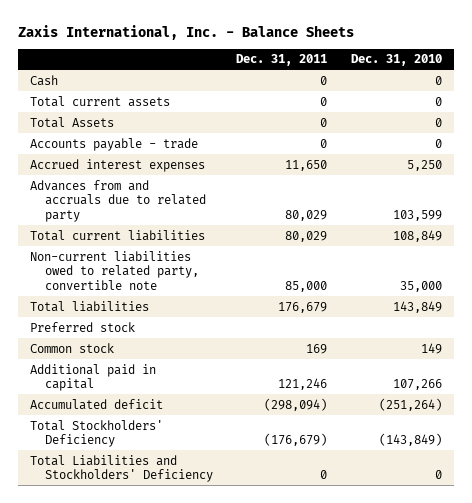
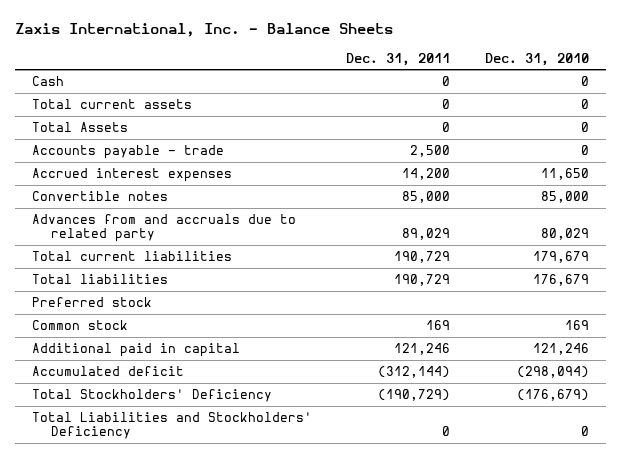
- Accounts payable - trade | 0 | 0
- Accrued interest expenses | 11,650 | 5,250
- Advances from and accruals due to related party | 80,029 | 103,599
- Total current liabilities | 80,029 | 108,849
- Non-current liabilities owed to related party, convertible note | 85,000 | 35,000
- Total liabilities | 176,679 | 143,849
+ Accounts payable - trade | 2,500 | 0
+ Accrued interest expenses | 14,200 | 11,650
+ Convertible notes | 85,000 | 85,000
+ Advances from and accruals due to related party | 89,029 | 80,029
+ Total current liabilities | 190,729 | 179,679
+ Total liabilities | 190,729 | 176,679
- Common stock | 169 | 149
- Additional paid in capital | 121,246 | 107,266
- Accumulated deficit | (298,094) | (251,264)
- Total Stockholders' Deficiency | (176,679) | (143,849)
+ Common stock | 169 | 169
+ Additional paid in capital | 121,246 | 121,246
+ Accumulated deficit | (312,144) | (298,094)
+ Total Stockholders' Deficiency | (190,729) | (176,679)

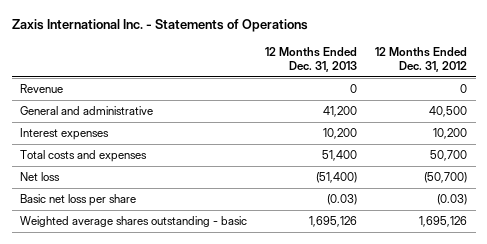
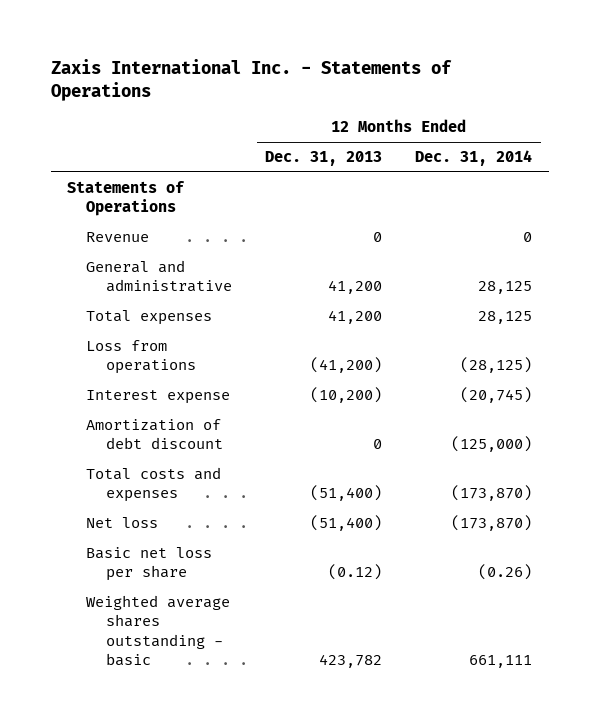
- | 12 Months Ended Dec. 31, 2013 | 12 Months Ended Dec. 31, 2012
+ | 12 Months Ended Dec. 31, 2013 | 12 Months Ended Dec. 31, 2014
+ Statements of Operations
- Interest expenses | 10,200 | 10,200
- Total costs and expenses | 51,400 | 50,700
+ Total expenses | 41,200 | 28,125
+ Loss from operations | (41,200) | (28,125)
+ Interest expense | (10,200) | (20,745)
+ Amortization of debt discount | 0 | (125,000)
+ Total costs and expenses | (51,400) | (173,870)
- Basic net loss per share | (0.03) | (0.03)
- Weighted average shares outstanding - basic | 1,695,126 | 1,695,126
+ Basic net loss per share | (0.12) | (0.26)
+ Weighted average shares outstanding - basic | 423,782 | 661,111

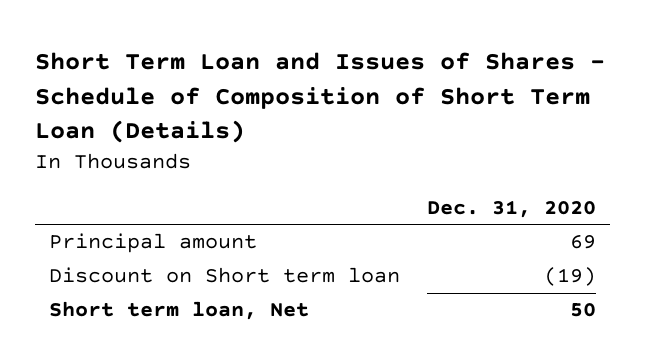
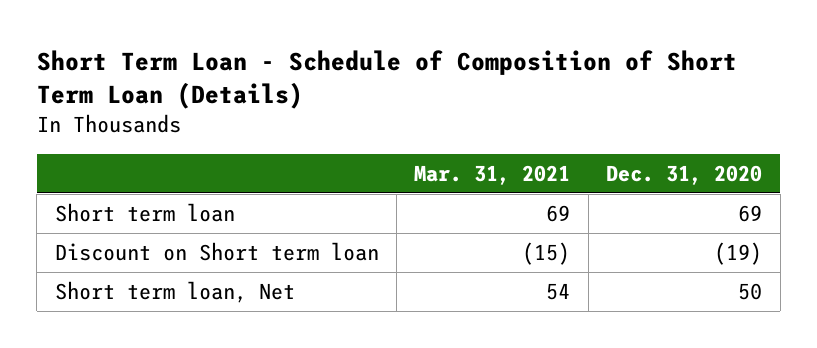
- Short Term Loan and Issues of Shares - Schedule of Composition of Short Term Loan (Details)
+ Short Term Loan - Schedule of Composition of Short Term Loan (Details)
- | Dec. 31, 2020
+ | Mar. 31, 2021 | Dec. 31, 2020
- Principal amount | 69
+ Short term loan | 69 | 69

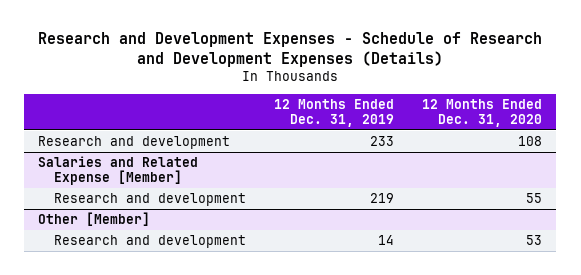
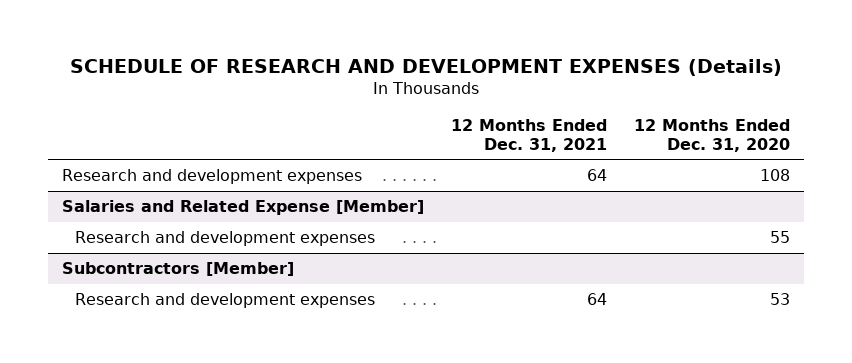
- Research and Development Expenses - Schedule of Research and Development Expenses (Details)
+ SCHEDULE OF RESEARCH AND DEVELOPMENT EXPENSES (Details)
- | 12 Months Ended Dec. 31, 2019 | 12 Months Ended Dec. 31, 2020
+ | 12 Months Ended Dec. 31, 2021 | 12 Months Ended Dec. 31, 2020
- Research and development | 233 | 108
+ Research and development expenses | 64 | 108
@ Salaries and Related Expense [Member]
- Research and development | 219 | 55
- Other [Member]
- Research and development | 14 | 53
@ Salaries and Related Expense [Member]
+ Research and development expenses | | 55
+ Subcontractors [Member]
+ Research and development expenses | 64 | 53

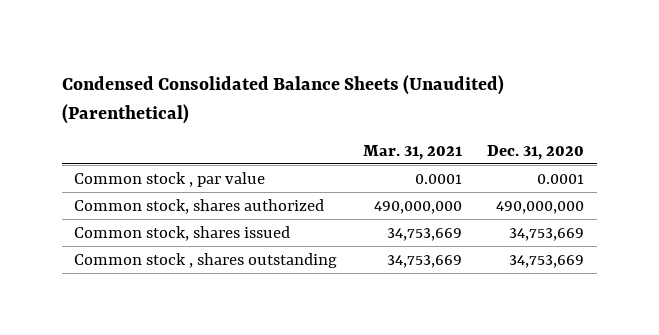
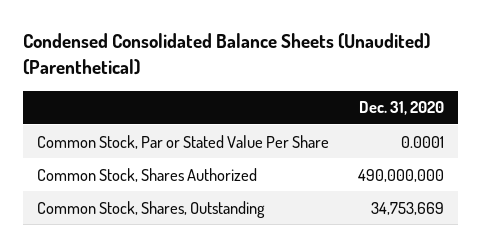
- | Mar. 31, 2021 | Dec. 31, 2020
+ | Dec. 31, 2020
- Common stock , par value | 0.0001 | 0.0001
- Common stock, shares authorized | 490,000,000 | 490,000,000
- Common stock, shares issued | 34,753,669 | 34,753,669
- Common stock , shares outstanding | 34,753,669 | 34,753,669
+ Common Stock, Par or Stated Value Per Share | 0.0001
+ Common Stock, Shares Authorized | 490,000,000
+ Common Stock, Shares, Outstanding | 34,753,669

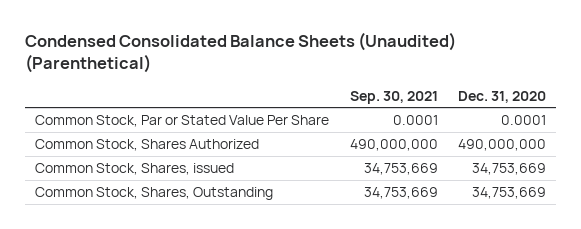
- | Dec. 31, 2020
+ | Sep. 30, 2021 | Dec. 31, 2020
+ Common Stock, Shares, issued | 34,753,669 | 34,753,669

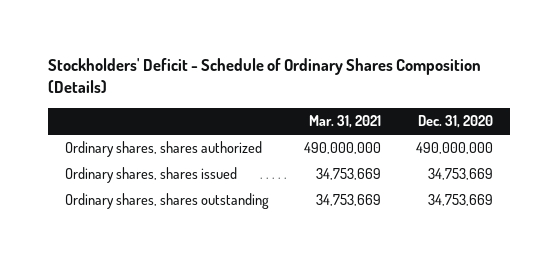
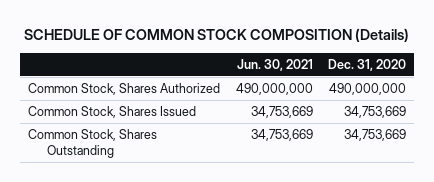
- Stockholders' Deficit - Schedule of Ordinary Shares Composition (Details)
+ SCHEDULE OF COMMON STOCK COMPOSITION (Details)
- | Mar. 31, 2021 | Dec. 31, 2020
+ | Jun. 30, 2021 | Dec. 31, 2020
- Ordinary shares, shares authorized | 490,000,000 | 490,000,000
- Ordinary shares, shares issued | 34,753,669 | 34,753,669
- Ordinary shares, shares outstanding | 34,753,669 | 34,753,669
+ Common Stock, Shares Authorized | 490,000,000 | 490,000,000
+ Common Stock, Shares Issued | 34,753,669 | 34,753,669
+ Common Stock, Shares Outstanding | 34,753,669 | 34,753,669

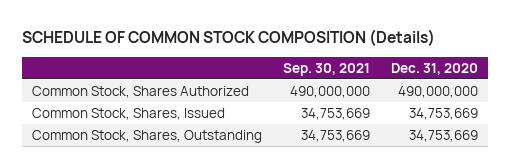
- | Jun. 30, 2021 | Dec. 31, 2020
+ | Sep. 30, 2021 | Dec. 31, 2020
- Common Stock, Shares Issued | 34,753,669 | 34,753,669
- Common Stock, Shares Outstanding | 34,753,669 | 34,753,669
+ Common Stock, Shares, Issued | 34,753,669 | 34,753,669
+ Common Stock, Shares, Outstanding | 34,753,669 | 34,753,669

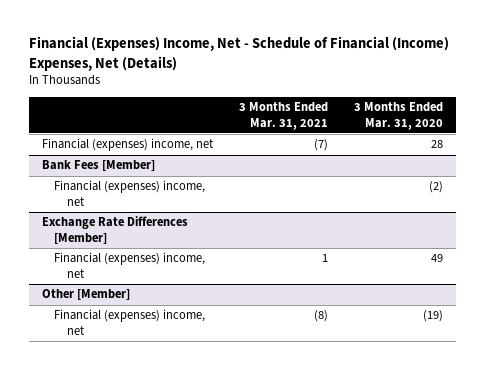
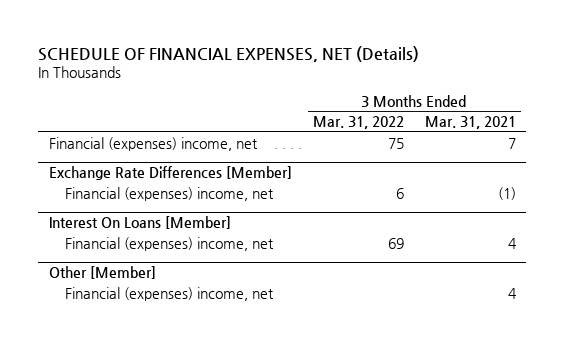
- Financial (Expenses) Income, Net - Schedule of Financial (Income) Expenses, Net (Details)
+ SCHEDULE OF FINANCIAL EXPENSES, NET (Details)
- | 3 Months Ended Mar. 31, 2021 | 3 Months Ended Mar. 31, 2020
+ | 3 Months Ended Mar. 31, 2022 | 3 Months Ended Mar. 31, 2021
- Financial (expenses) income, net | (7) | 28
- Bank Fees [Member]
- Financial (expenses) income, net | | (2)
+ Financial (expenses) income, net | 75 | 7
@ Exchange Rate Differences [Member]
- Financial (expenses) income, net | 1 | 49
+ Financial (expenses) income, net | 6 | (1)
+ Interest On Loans [Member]
+ Financial (expenses) income, net | 69 | 4
@ Other [Member]
- Financial (expenses) income, net | (8) | (19)
+ Financial (expenses) income, net | | 4

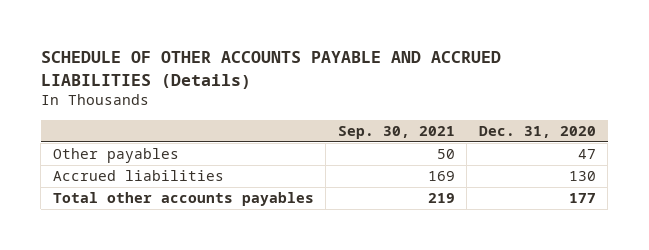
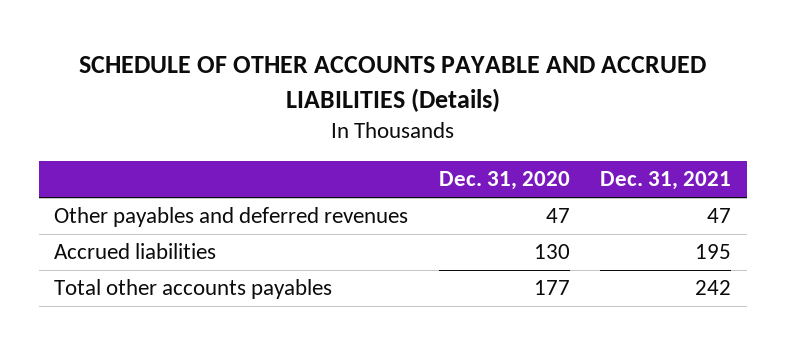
- | Sep. 30, 2021 | Dec. 31, 2020
+ | Dec. 31, 2020 | Dec. 31, 2021
- Other payables | 50 | 47
+ Other payables and deferred revenues | 47 | 47

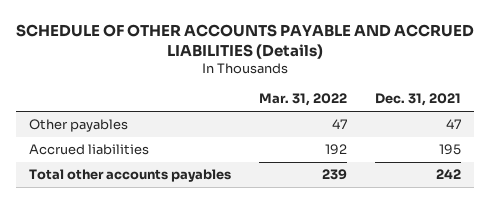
- | Dec. 31, 2020 | Dec. 31, 2021
+ | Mar. 31, 2022 | Dec. 31, 2021
- Other payables and deferred revenues | 47 | 47
+ Other payables | 47 | 47

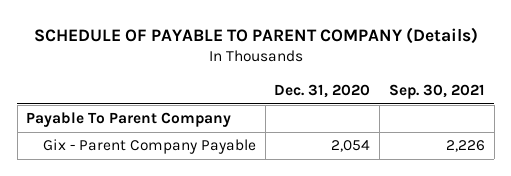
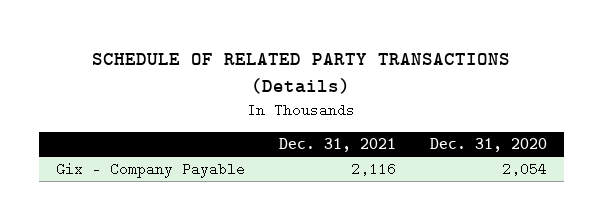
- SCHEDULE OF PAYABLE TO PARENT COMPANY (Details)
+ SCHEDULE OF RELATED PARTY TRANSACTIONS (Details)
- | Dec. 31, 2020 | Sep. 30, 2021
+ | Dec. 31, 2021 | Dec. 31, 2020
- Payable To Parent Company
- Gix - Parent Company Payable | 2,054 | 2,226
+ Gix - Company Payable | 2,116 | 2,054

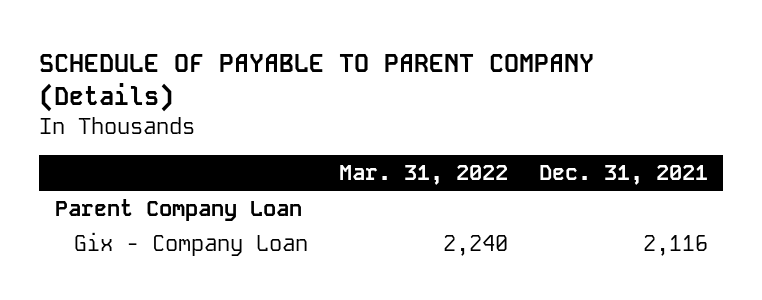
- SCHEDULE OF RELATED PARTY TRANSACTIONS (Details)
+ SCHEDULE OF PAYABLE TO PARENT COMPANY (Details)
- | Dec. 31, 2021 | Dec. 31, 2020
+ | Mar. 31, 2022 | Dec. 31, 2021
- Gix - Company Payable | 2,116 | 2,054
+ Parent Company Loan
+ Gix - Company Loan | 2,240 | 2,116

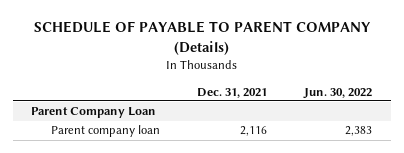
- | Mar. 31, 2022 | Dec. 31, 2021
+ | Dec. 31, 2021 | Jun. 30, 2022
- Gix - Company Loan | 2,240 | 2,116
+ Parent company loan | 2,116 | 2,383

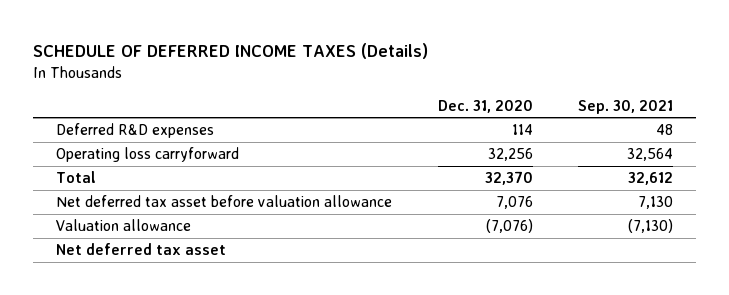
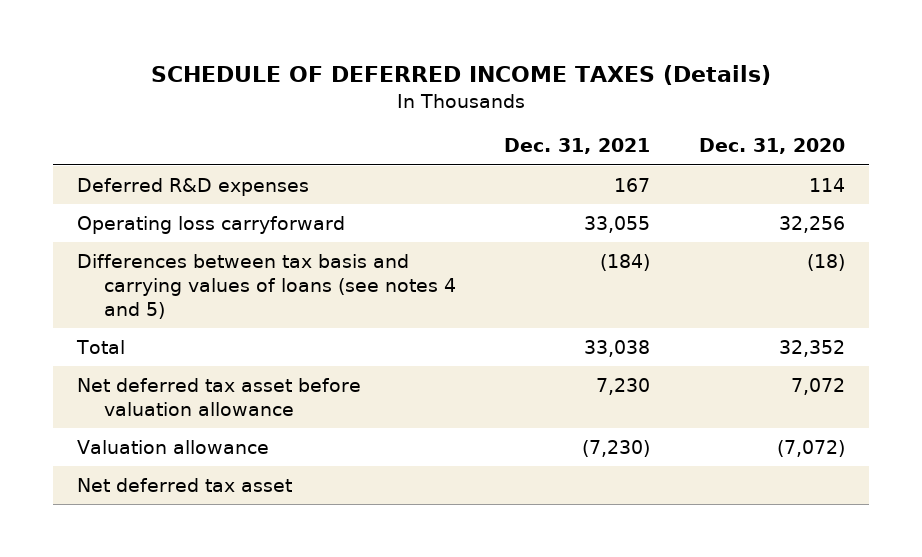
- | Dec. 31, 2020 | Sep. 30, 2021
+ | Dec. 31, 2021 | Dec. 31, 2020
- Total | 32,370 | 32,612
- Net deferred tax asset before valuation allowance | 7,076 | 7,130
- Valuation allowance | (7,076) | (7,130)
+ Differences between tax basis and carrying values of loans (see notes 4 and 5) | (184) | (18)
+ Total | 33,038 | 32,352
+ Net deferred tax asset before valuation allowance | 7,230 | 7,072
+ Valuation allowance | (7,230) | (7,072)

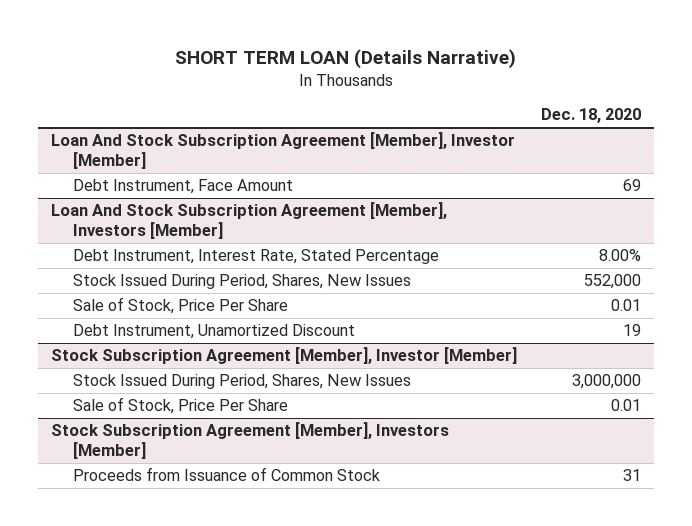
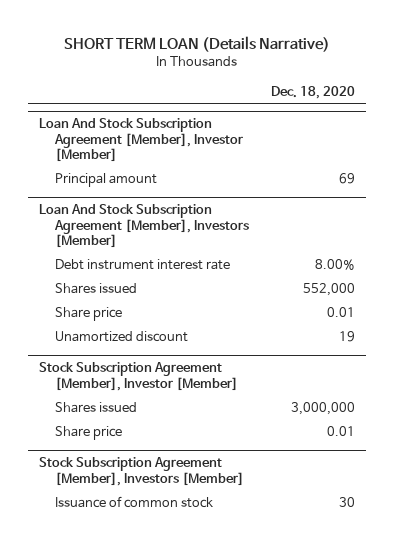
@ Loan And Stock Subscription Agreement [Member], Investor [Member]
- Debt Instrument, Face Amount | 69
+ Principal amount | 69
@ Loan And Stock Subscription Agreement [Member], Investors [Member]
- Debt Instrument, Interest Rate, Stated Percentage | 8.00%
- Stock Issued During Period, Shares, New Issues | 552,000
- Sale of Stock, Price Per Share | 0.01
- Debt Instrument, Unamortized Discount | 19
+ Debt instrument interest rate | 8.00%
+ Shares issued | 552,000
+ Share price | 0.01
+ Unamortized discount | 19
@ Stock Subscription Agreement [Member], Investor [Member]
- Stock Issued During Period, Shares, New Issues | 3,000,000
- Sale of Stock, Price Per Share | 0.01
+ Shares issued | 3,000,000
+ Share price | 0.01
@ Stock Subscription Agreement [Member], Investors [Member]
- Proceeds from Issuance of Common Stock | 31
+ Issuance of common stock | 30

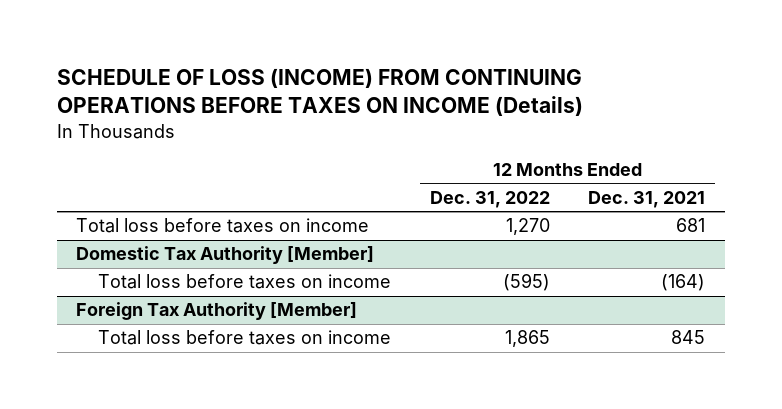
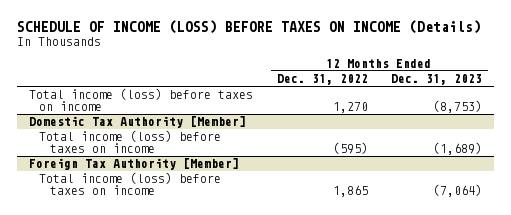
- SCHEDULE OF LOSS (INCOME) FROM CONTINUING OPERATIONS BEFORE TAXES ON INCOME (Details)
+ SCHEDULE OF INCOME (LOSS) BEFORE TAXES ON INCOME (Details)
- | 12 Months Ended Dec. 31, 2022 | 12 Months Ended Dec. 31, 2021
+ | 12 Months Ended Dec. 31, 2022 | 12 Months Ended Dec. 31, 2023
- Total loss before taxes on income | 1,270 | 681
+ Total income (loss) before taxes on income | 1,270 | (8,753)
@ Domestic Tax Authority [Member]
- Total loss before taxes on income | (595) | (164)
+ Total income (loss) before taxes on income | (595) | (1,689)
@ Foreign Tax Authority [Member]
- Total loss before taxes on income | 1,865 | 845
+ Total income (loss) before taxes on income | 1,865 | (7,064)

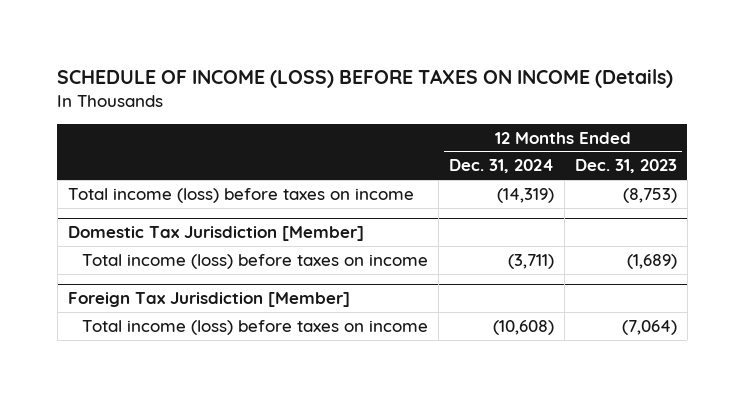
- | 12 Months Ended Dec. 31, 2022 | 12 Months Ended Dec. 31, 2023
+ | 12 Months Ended Dec. 31, 2024 | 12 Months Ended Dec. 31, 2023
- Domestic Tax Authority [Member]
+ Domestic Tax Jurisdiction [Member]
- Foreign Tax Authority [Member]
+ Foreign Tax Jurisdiction [Member]

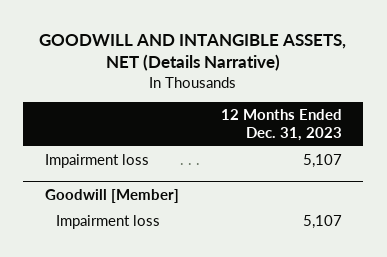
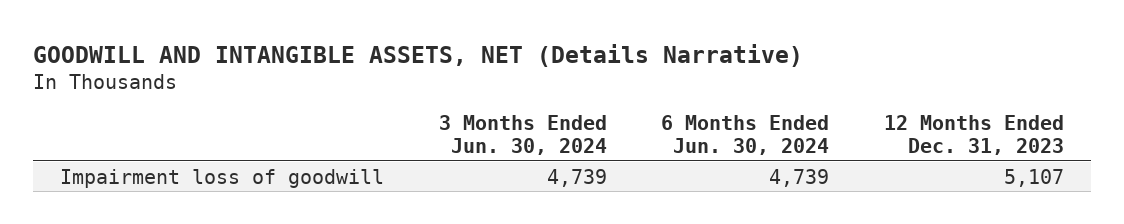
- | 12 Months Ended Dec. 31, 2023
+ | 3 Months Ended Jun. 30, 2024 | 6 Months Ended Jun. 30, 2024 | 12 Months Ended Dec. 31, 2023
- Impairment loss | 5,107
- Goodwill [Member]
- Impairment loss | 5,107
+ Impairment loss of goodwill | 4,739 | 4,739 | 5,107

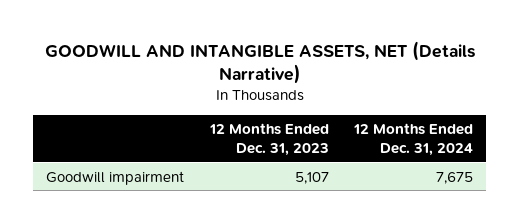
- | 3 Months Ended Jun. 30, 2024 | 6 Months Ended Jun. 30, 2024 | 12 Months Ended Dec. 31, 2023
+ | 12 Months Ended Dec. 31, 2023 | 12 Months Ended Dec. 31, 2024
- Impairment loss of goodwill | 4,739 | 4,739 | 5,107
+ Goodwill impairment | 5,107 | 7,675

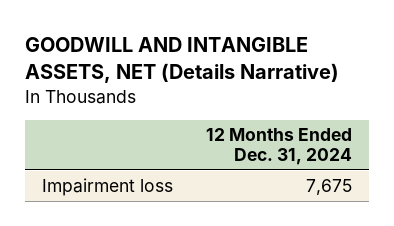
- | 12 Months Ended Dec. 31, 2023 | 12 Months Ended Dec. 31, 2024
+ | 12 Months Ended Dec. 31, 2024
- Goodwill impairment | 5,107 | 7,675
+ Impairment loss | 7,675

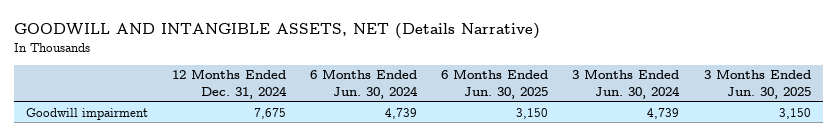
- | 12 Months Ended Dec. 31, 2024
+ | 12 Months Ended Dec. 31, 2024 | 6 Months Ended Jun. 30, 2024 | 6 Months Ended Jun. 30, 2025 | 3 Months Ended Jun. 30, 2024 | 3 Months Ended Jun. 30, 2025
- Impairment loss | 7,675
+ Goodwill impairment | 7,675 | 4,739 | 3,150 | 4,739 | 3,150

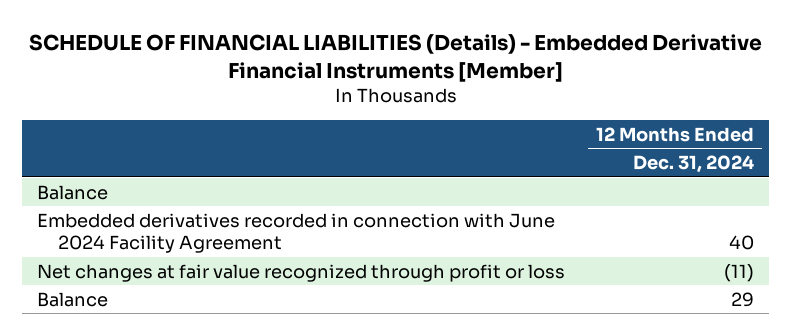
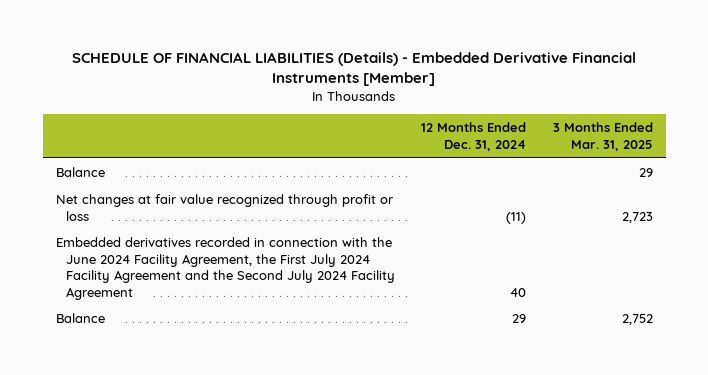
- | 12 Months Ended Dec. 31, 2024
+ | 12 Months Ended Dec. 31, 2024 | 3 Months Ended Mar. 31, 2025
- Embedded derivatives recorded in connection with June 2024 Facility Agreement | 40
+ Embedded derivatives recorded in connection with the June 2024 Facility Agreement, the First July 2024 Facility Agreement and the Second July 2024 Facility Agreement | 40 |

